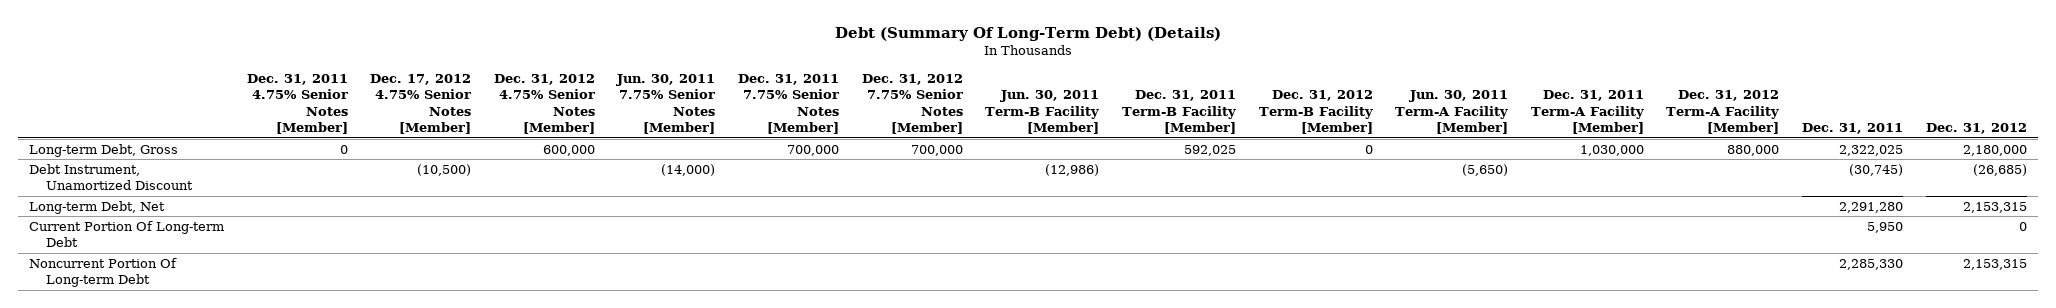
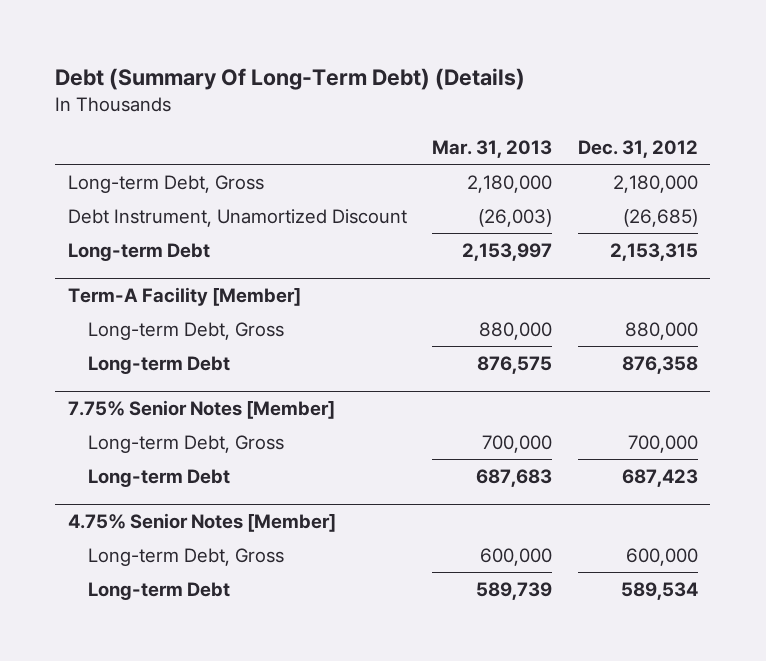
- | Dec. 31, 2011 4.75% Senior Notes [Member] | Dec. 17, 2012 4.75% Senior Notes [Member] | Dec. 31, 2012 4.75% Senior Notes [Member] | Jun. 30, 2011 7.75% Senior Notes [Member] | Dec. 31, 2011 7.75% Senior Notes [Member] | Dec. 31, 2012 7.75% Senior Notes [Member] | Jun. 30, 2011 Term-B Facility [Member] | Dec. 31, 2011 Term-B Facility [Member] | Dec. 31, 2012 Term-B Facility [Member] | Jun. 30, 2011 Term-A Facility [Member] | Dec. 31, 2011 Term-A Facility [Member] | Dec. 31, 2012 Term-A Facility [Member] | Dec. 31, 2011 | Dec. 31, 2012
+ | Mar. 31, 2013 | Dec. 31, 2012
- Long-term Debt, Net | | | | | | | | | | | | | 2,291,280 | 2,153,315
- Current Portion Of Long-term Debt | | | | | | | | | | | | | 5,950 | 0
- Noncurrent Portion Of Long-term Debt | | | | | | | | | | | | | 2,285,330 | 2,153,315
+ Long-term Debt | 2,153,997 | 2,153,315
+ Term-A Facility [Member]
+ Long-term Debt, Gross | 880,000 | 880,000
+ Long-term Debt | 876,575 | 876,358
+ 7.75% Senior Notes [Member]
+ Long-term Debt, Gross | 700,000 | 700,000
+ Long-term Debt | 687,683 | 687,423
+ 4.75% Senior Notes [Member]
+ Long-term Debt, Gross | 600,000 | 600,000
+ Long-term Debt | 589,739 | 589,534

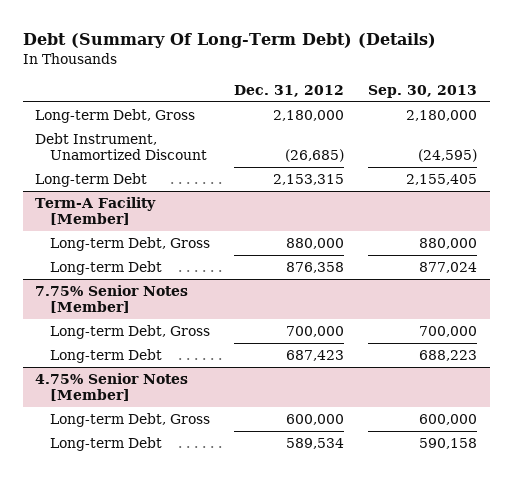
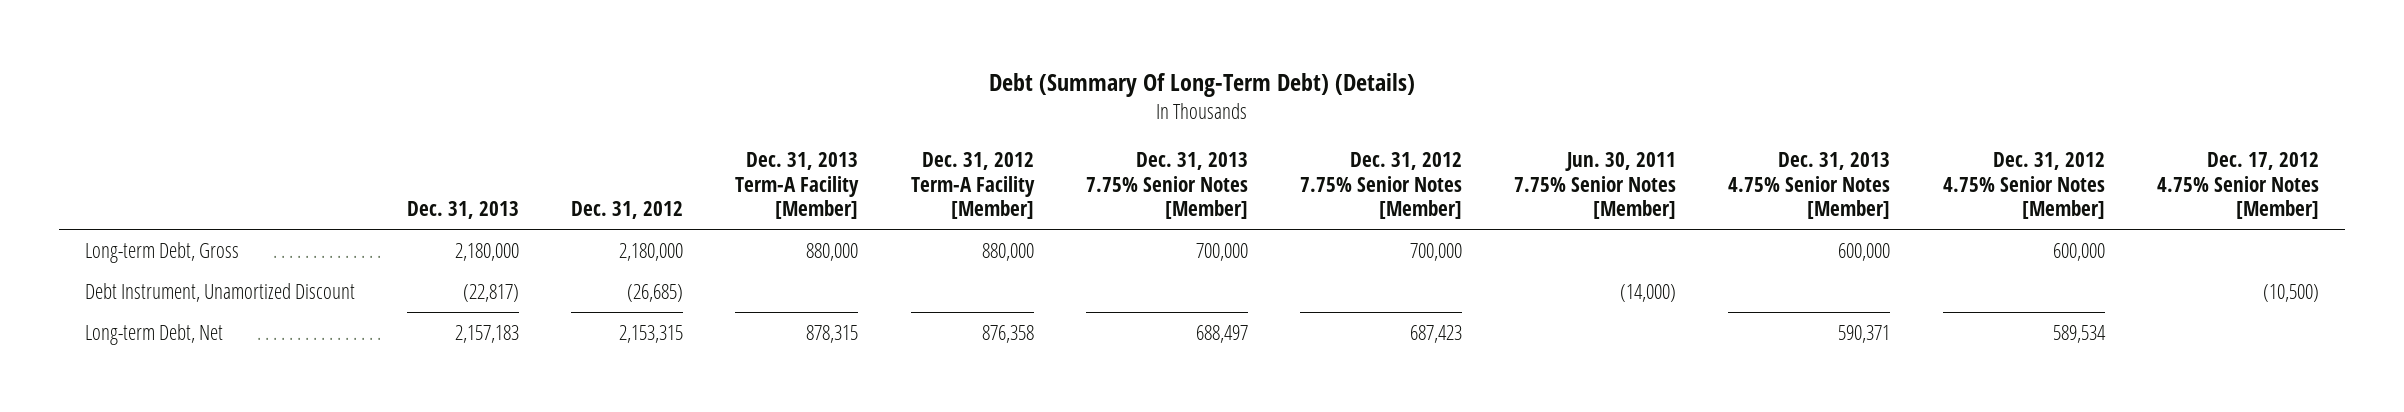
- | Dec. 31, 2012 | Sep. 30, 2013
+ | Dec. 31, 2013 | Dec. 31, 2012 | Dec. 31, 2013 Term-A Facility [Member] | Dec. 31, 2012 Term-A Facility [Member] | Dec. 31, 2013 7.75% Senior Notes [Member] | Dec. 31, 2012 7.75% Senior Notes [Member] | Jun. 30, 2011 7.75% Senior Notes [Member] | Dec. 31, 2013 4.75% Senior Notes [Member] | Dec. 31, 2012 4.75% Senior Notes [Member] | Dec. 17, 2012 4.75% Senior Notes [Member]
- Long-term Debt | 2,153,315 | 2,155,405
- Term-A Facility [Member]
- Long-term Debt, Gross | 880,000 | 880,000
- Long-term Debt | 876,358 | 877,024
- 7.75% Senior Notes [Member]
- Long-term Debt, Gross | 700,000 | 700,000
- Long-term Debt | 687,423 | 688,223
- 4.75% Senior Notes [Member]
- Long-term Debt, Gross | 600,000 | 600,000
- Long-term Debt | 589,534 | 590,158
+ Long-term Debt, Net | 2,157,183 | 2,153,315 | 878,315 | 876,358 | 688,497 | 687,423 | | 590,371 | 589,534 |

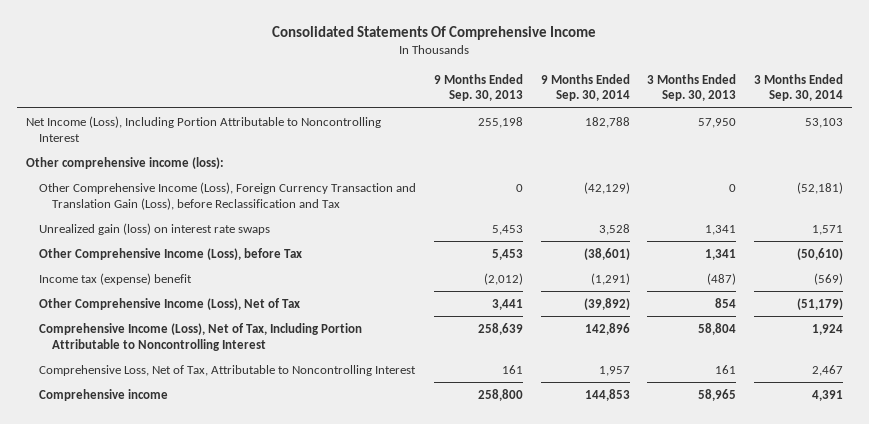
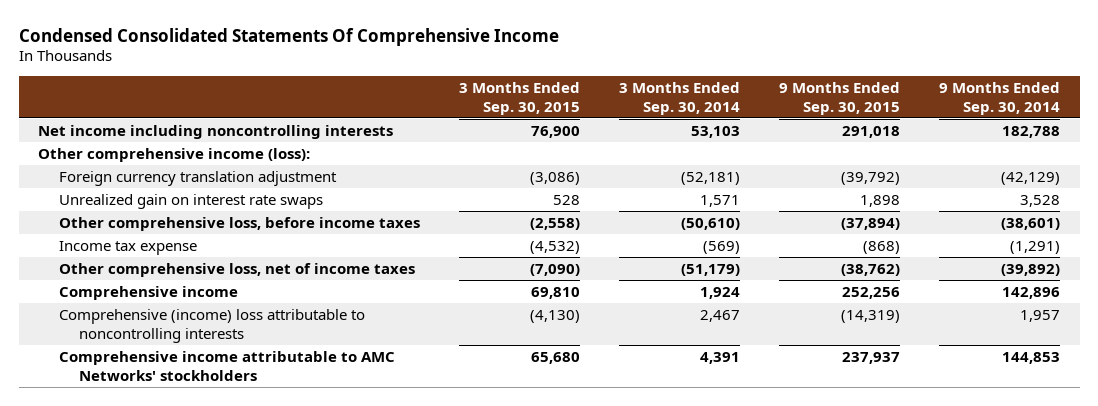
- Consolidated Statements Of Comprehensive Income
+ Condensed Consolidated Statements Of Comprehensive Income
- | 9 Months Ended Sep. 30, 2013 | 9 Months Ended Sep. 30, 2014 | 3 Months Ended Sep. 30, 2013 | 3 Months Ended Sep. 30, 2014
+ | 3 Months Ended Sep. 30, 2015 | 3 Months Ended Sep. 30, 2014 | 9 Months Ended Sep. 30, 2015 | 9 Months Ended Sep. 30, 2014
- Net Income (Loss), Including Portion Attributable to Noncontrolling Interest | 255,198 | 182,788 | 57,950 | 53,103
+ Net income including noncontrolling interests | 76,900 | 53,103 | 291,018 | 182,788
- Other Comprehensive Income (Loss), Foreign Currency Transaction and Translation Gain (Loss), before Reclassification and Tax | 0 | (42,129) | 0 | (52,181)
- Unrealized gain (loss) on interest rate swaps | 5,453 | 3,528 | 1,341 | 1,571
- Other Comprehensive Income (Loss), before Tax | 5,453 | (38,601) | 1,341 | (50,610)
- Income tax (expense) benefit | (2,012) | (1,291) | (487) | (569)
- Other Comprehensive Income (Loss), Net of Tax | 3,441 | (39,892) | 854 | (51,179)
- Comprehensive Income (Loss), Net of Tax, Including Portion Attributable to Noncontrolling Interest | 258,639 | 142,896 | 58,804 | 1,924
- Comprehensive Loss, Net of Tax, Attributable to Noncontrolling Interest | 161 | 1,957 | 161 | 2,467
- Comprehensive income | 258,800 | 144,853 | 58,965 | 4,391
+ Foreign currency translation adjustment | (3,086) | (52,181) | (39,792) | (42,129)
+ Unrealized gain on interest rate swaps | 528 | 1,571 | 1,898 | 3,528
+ Other comprehensive loss, before income taxes | (2,558) | (50,610) | (37,894) | (38,601)
+ Income tax expense | (4,532) | (569) | (868) | (1,291)
+ Other comprehensive loss, net of income taxes | (7,090) | (51,179) | (38,762) | (39,892)
+ Comprehensive income | 69,810 | 1,924 | 252,256 | 142,896
+ Comprehensive (income) loss attributable to noncontrolling interests | (4,130) | 2,467 | (14,319) | 1,957
+ Comprehensive income attributable to AMC Networks' stockholders | 65,680 | 4,391 | 237,937 | 144,853

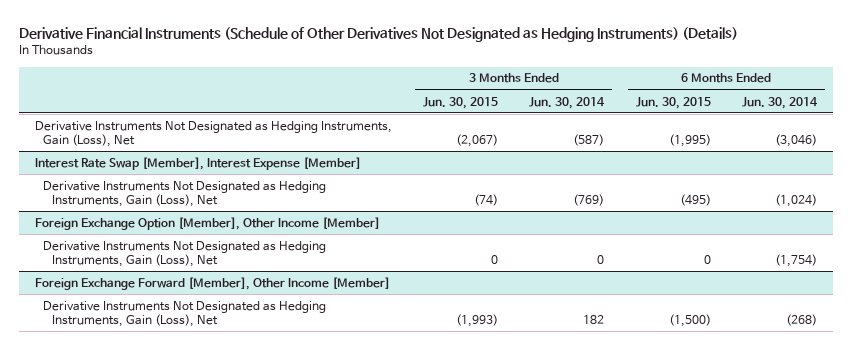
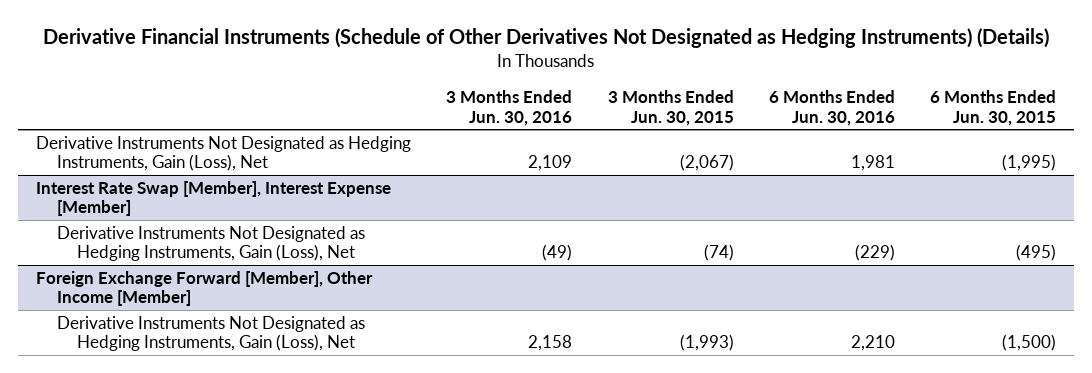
- | 3 Months Ended Jun. 30, 2015 | 3 Months Ended Jun. 30, 2014 | 6 Months Ended Jun. 30, 2015 | 6 Months Ended Jun. 30, 2014
+ | 3 Months Ended Jun. 30, 2016 | 3 Months Ended Jun. 30, 2015 | 6 Months Ended Jun. 30, 2016 | 6 Months Ended Jun. 30, 2015
- Foreign Exchange Option [Member], Other Income [Member]
- Derivative Instruments Not Designated as Hedging Instruments, Gain (Loss), Net | 0 | 0 | 0 | (1,754)

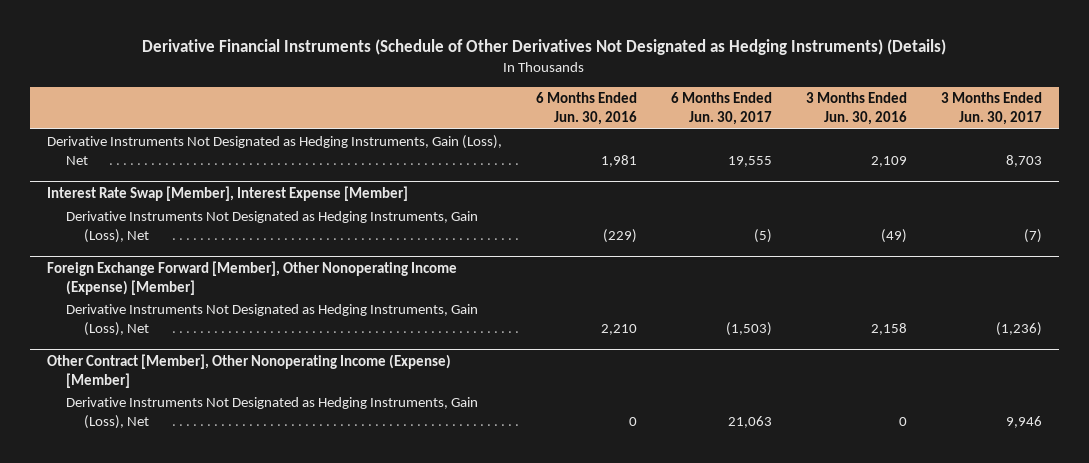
- | 3 Months Ended Jun. 30, 2016 | 3 Months Ended Jun. 30, 2015 | 6 Months Ended Jun. 30, 2016 | 6 Months Ended Jun. 30, 2015
+ | 6 Months Ended Jun. 30, 2016 | 6 Months Ended Jun. 30, 2017 | 3 Months Ended Jun. 30, 2016 | 3 Months Ended Jun. 30, 2017
- Foreign Exchange Forward [Member], Other Income [Member]
+ Foreign Exchange Forward [Member], Other Nonoperating Income (Expense) [Member]
+ Other Contract [Member], Other Nonoperating Income (Expense) [Member]
+ Derivative Instruments Not Designated as Hedging Instruments, Gain (Loss), Net | 0 | 21,063 | 0 | 9,946

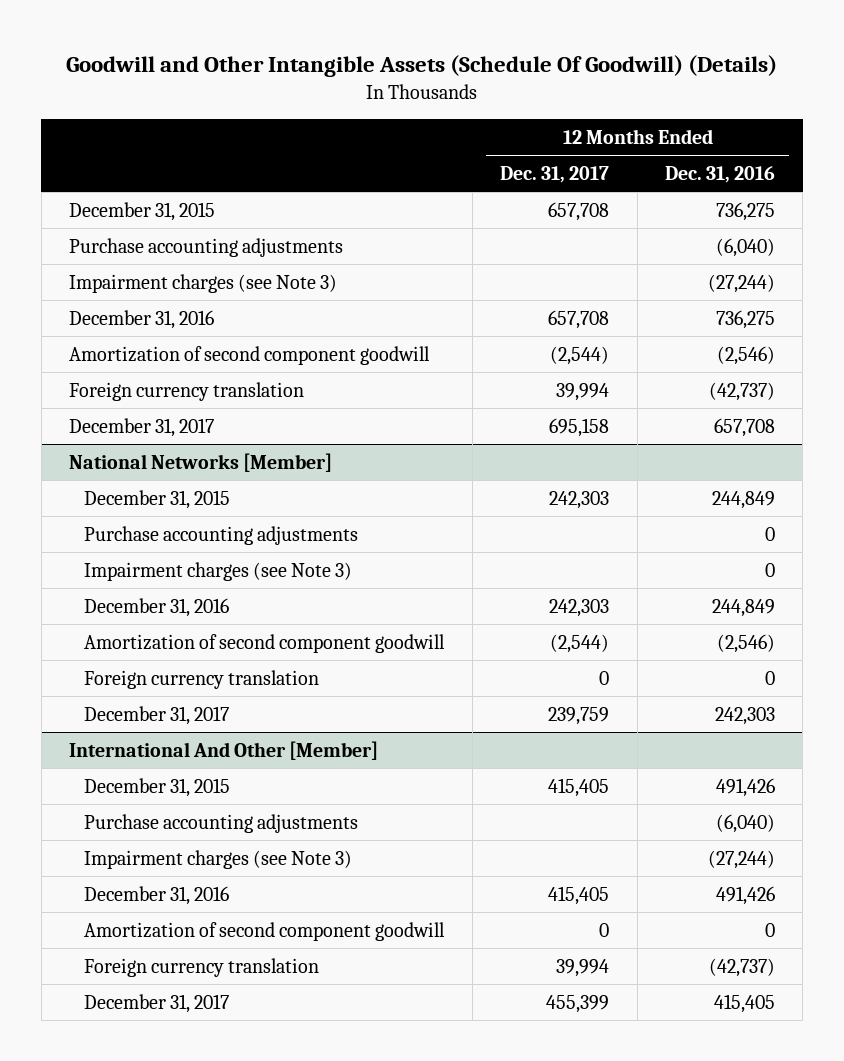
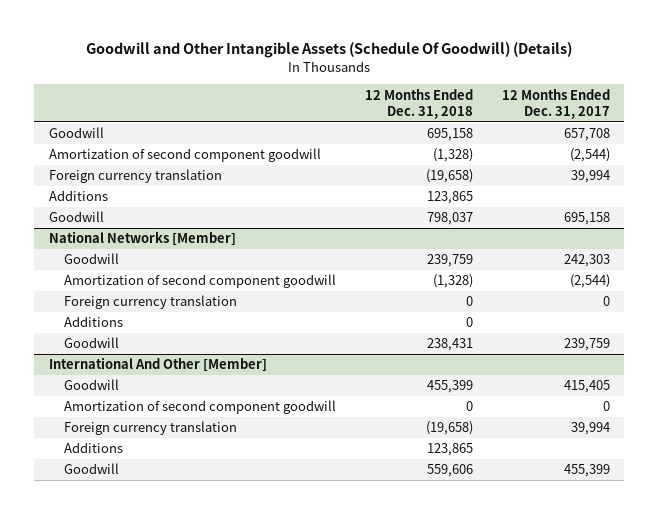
- | 12 Months Ended Dec. 31, 2017 | 12 Months Ended Dec. 31, 2016
+ | 12 Months Ended Dec. 31, 2018 | 12 Months Ended Dec. 31, 2017
- December 31, 2015 | 657,708 | 736,275
- Purchase accounting adjustments | | (6,040)
- Impairment charges (see Note 3) | | (27,244)
- December 31, 2016 | 657,708 | 736,275
+ Goodwill | 695,158 | 657,708
- December 31, 2017 | 695,158 | 657,708
+ Additions | 123,865 |
+ Goodwill | 798,037 | 695,158
@ National Networks [Member]
- December 31, 2015 | 242,303 | 244,849
- Purchase accounting adjustments | | 0
- Impairment charges (see Note 3) | | 0
- December 31, 2016 | 242,303 | 244,849
+ Goodwill | 239,759 | 242,303
- December 31, 2017 | 239,759 | 242,303
+ Additions | 0 |
+ Goodwill | 238,431 | 239,759
@ International And Other [Member]
- December 31, 2015 | 415,405 | 491,426
- Purchase accounting adjustments | | (6,040)
- Impairment charges (see Note 3) | | (27,244)
- December 31, 2016 | 415,405 | 491,426
+ Goodwill | 455,399 | 415,405
- December 31, 2017 | 455,399 | 415,405
+ Additions | 123,865 |
+ Goodwill | 559,606 | 455,399

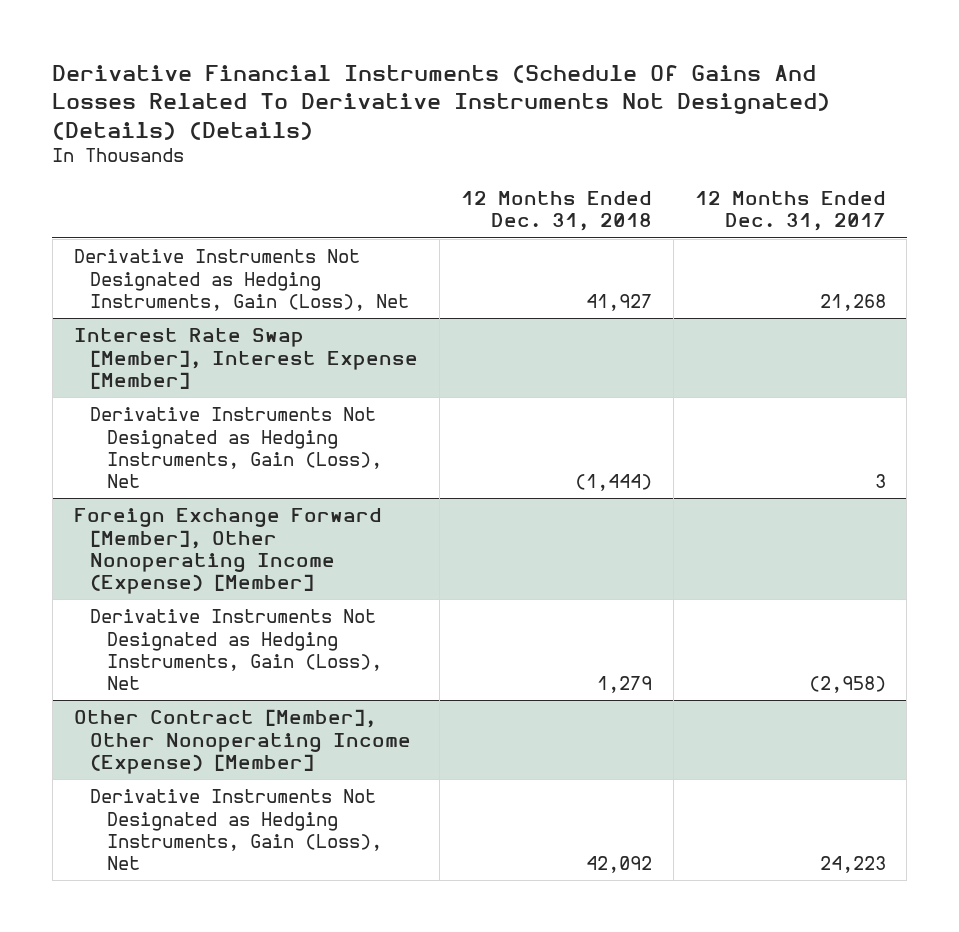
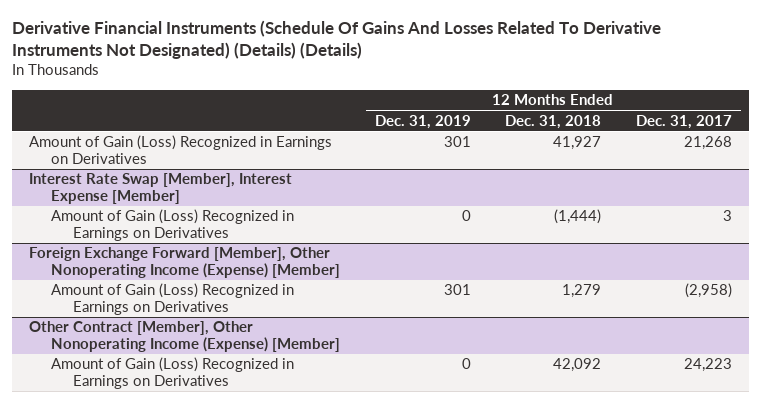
- | 12 Months Ended Dec. 31, 2018 | 12 Months Ended Dec. 31, 2017
+ | 12 Months Ended Dec. 31, 2019 | 12 Months Ended Dec. 31, 2018 | 12 Months Ended Dec. 31, 2017
- Derivative Instruments Not Designated as Hedging Instruments, Gain (Loss), Net | 41,927 | 21,268
+ Amount of Gain (Loss) Recognized in Earnings on Derivatives | 301 | 41,927 | 21,268
@ Interest Rate Swap [Member], Interest Expense [Member]
- Derivative Instruments Not Designated as Hedging Instruments, Gain (Loss), Net | (1,444) | 3
+ Amount of Gain (Loss) Recognized in Earnings on Derivatives | 0 | (1,444) | 3
@ Foreign Exchange Forward [Member], Other Nonoperating Income (Expense) [Member]
- Derivative Instruments Not Designated as Hedging Instruments, Gain (Loss), Net | 1,279 | (2,958)
+ Amount of Gain (Loss) Recognized in Earnings on Derivatives | 301 | 1,279 | (2,958)
@ Other Contract [Member], Other Nonoperating Income (Expense) [Member]
- Derivative Instruments Not Designated as Hedging Instruments, Gain (Loss), Net | 42,092 | 24,223
+ Amount of Gain (Loss) Recognized in Earnings on Derivatives | 0 | 42,092 | 24,223

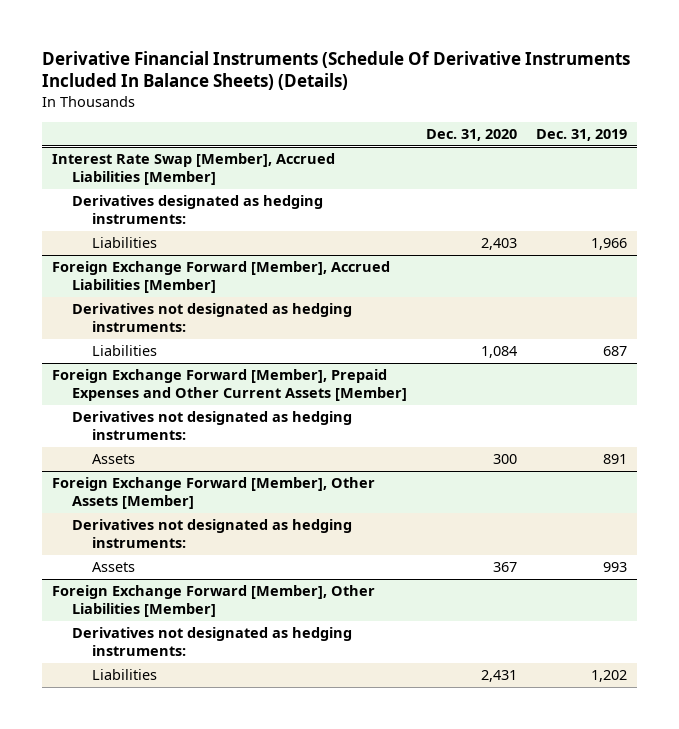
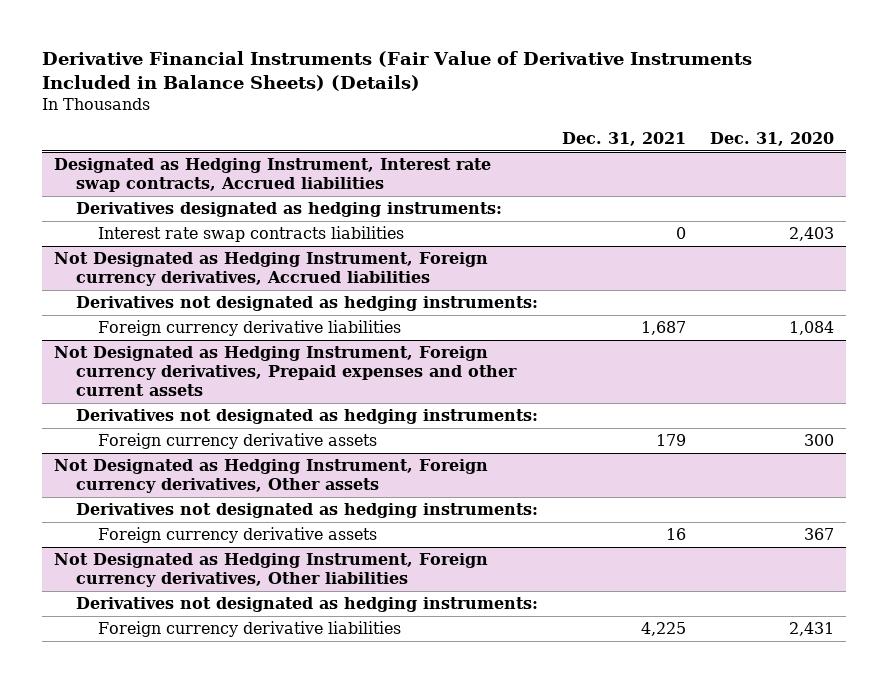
- Derivative Financial Instruments (Schedule Of Derivative Instruments Included In Balance Sheets) (Details)
+ Derivative Financial Instruments (Fair Value of Derivative Instruments Included in Balance Sheets) (Details)
- | Dec. 31, 2020 | Dec. 31, 2019
+ | Dec. 31, 2021 | Dec. 31, 2020
- Interest Rate Swap [Member], Accrued Liabilities [Member]
+ Designated as Hedging Instrument, Interest rate swap contracts, Accrued liabilities
- Liabilities | 2,403 | 1,966
- Foreign Exchange Forward [Member], Accrued Liabilities [Member]
+ Interest rate swap contracts liabilities | 0 | 2,403
+ Not Designated as Hedging Instrument, Foreign currency derivatives, Accrued liabilities
- Liabilities | 1,084 | 687
- Foreign Exchange Forward [Member], Prepaid Expenses and Other Current Assets [Member]
+ Foreign currency derivative liabilities | 1,687 | 1,084
+ Not Designated as Hedging Instrument, Foreign currency derivatives, Prepaid expenses and other current assets
- Assets | 300 | 891
- Foreign Exchange Forward [Member], Other Assets [Member]
+ Foreign currency derivative assets | 179 | 300
+ Not Designated as Hedging Instrument, Foreign currency derivatives, Other assets
- Assets | 367 | 993
- Foreign Exchange Forward [Member], Other Liabilities [Member]
+ Foreign currency derivative assets | 16 | 367
+ Not Designated as Hedging Instrument, Foreign currency derivatives, Other liabilities
- Liabilities | 2,431 | 1,202
+ Foreign currency derivative liabilities | 4,225 | 2,431

